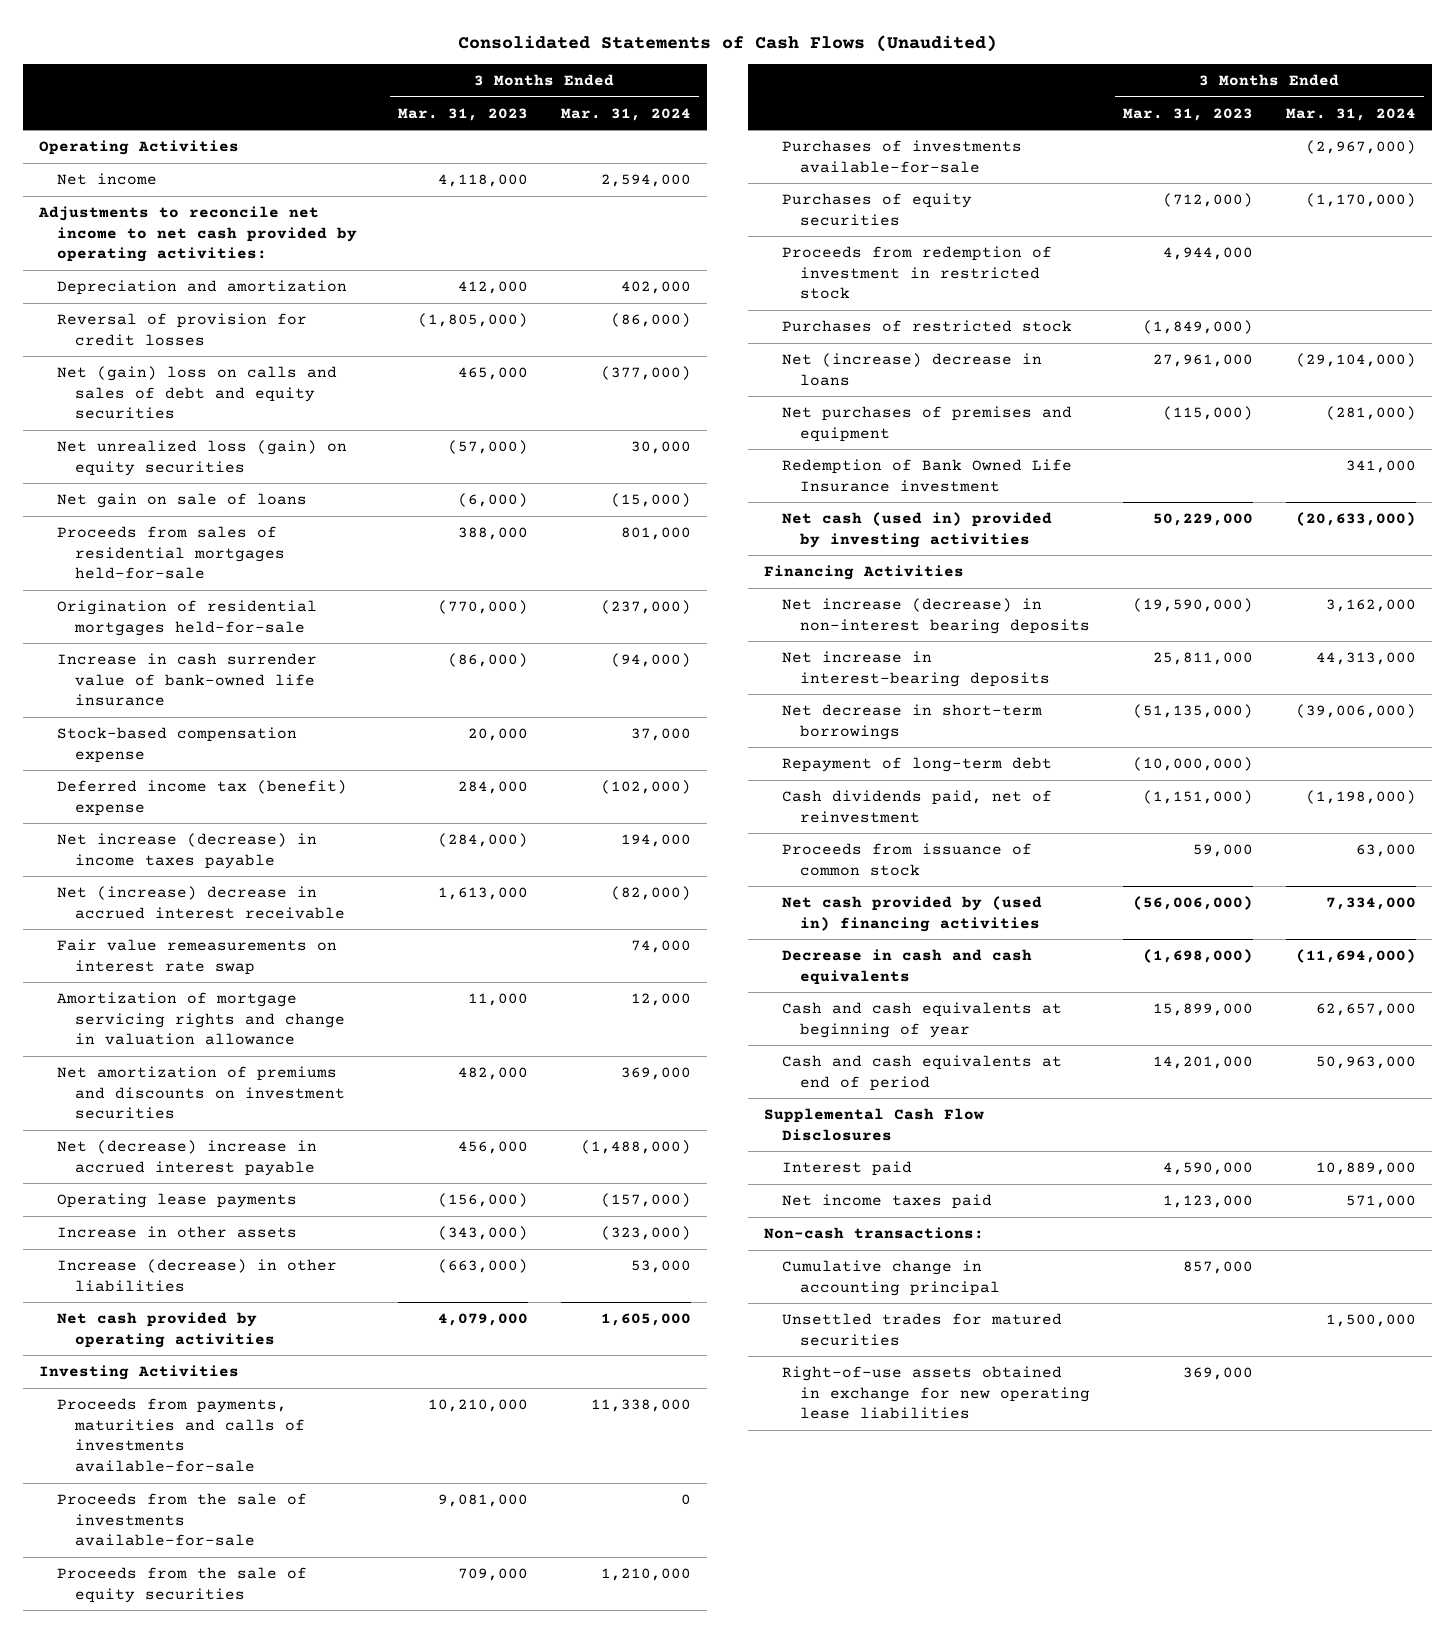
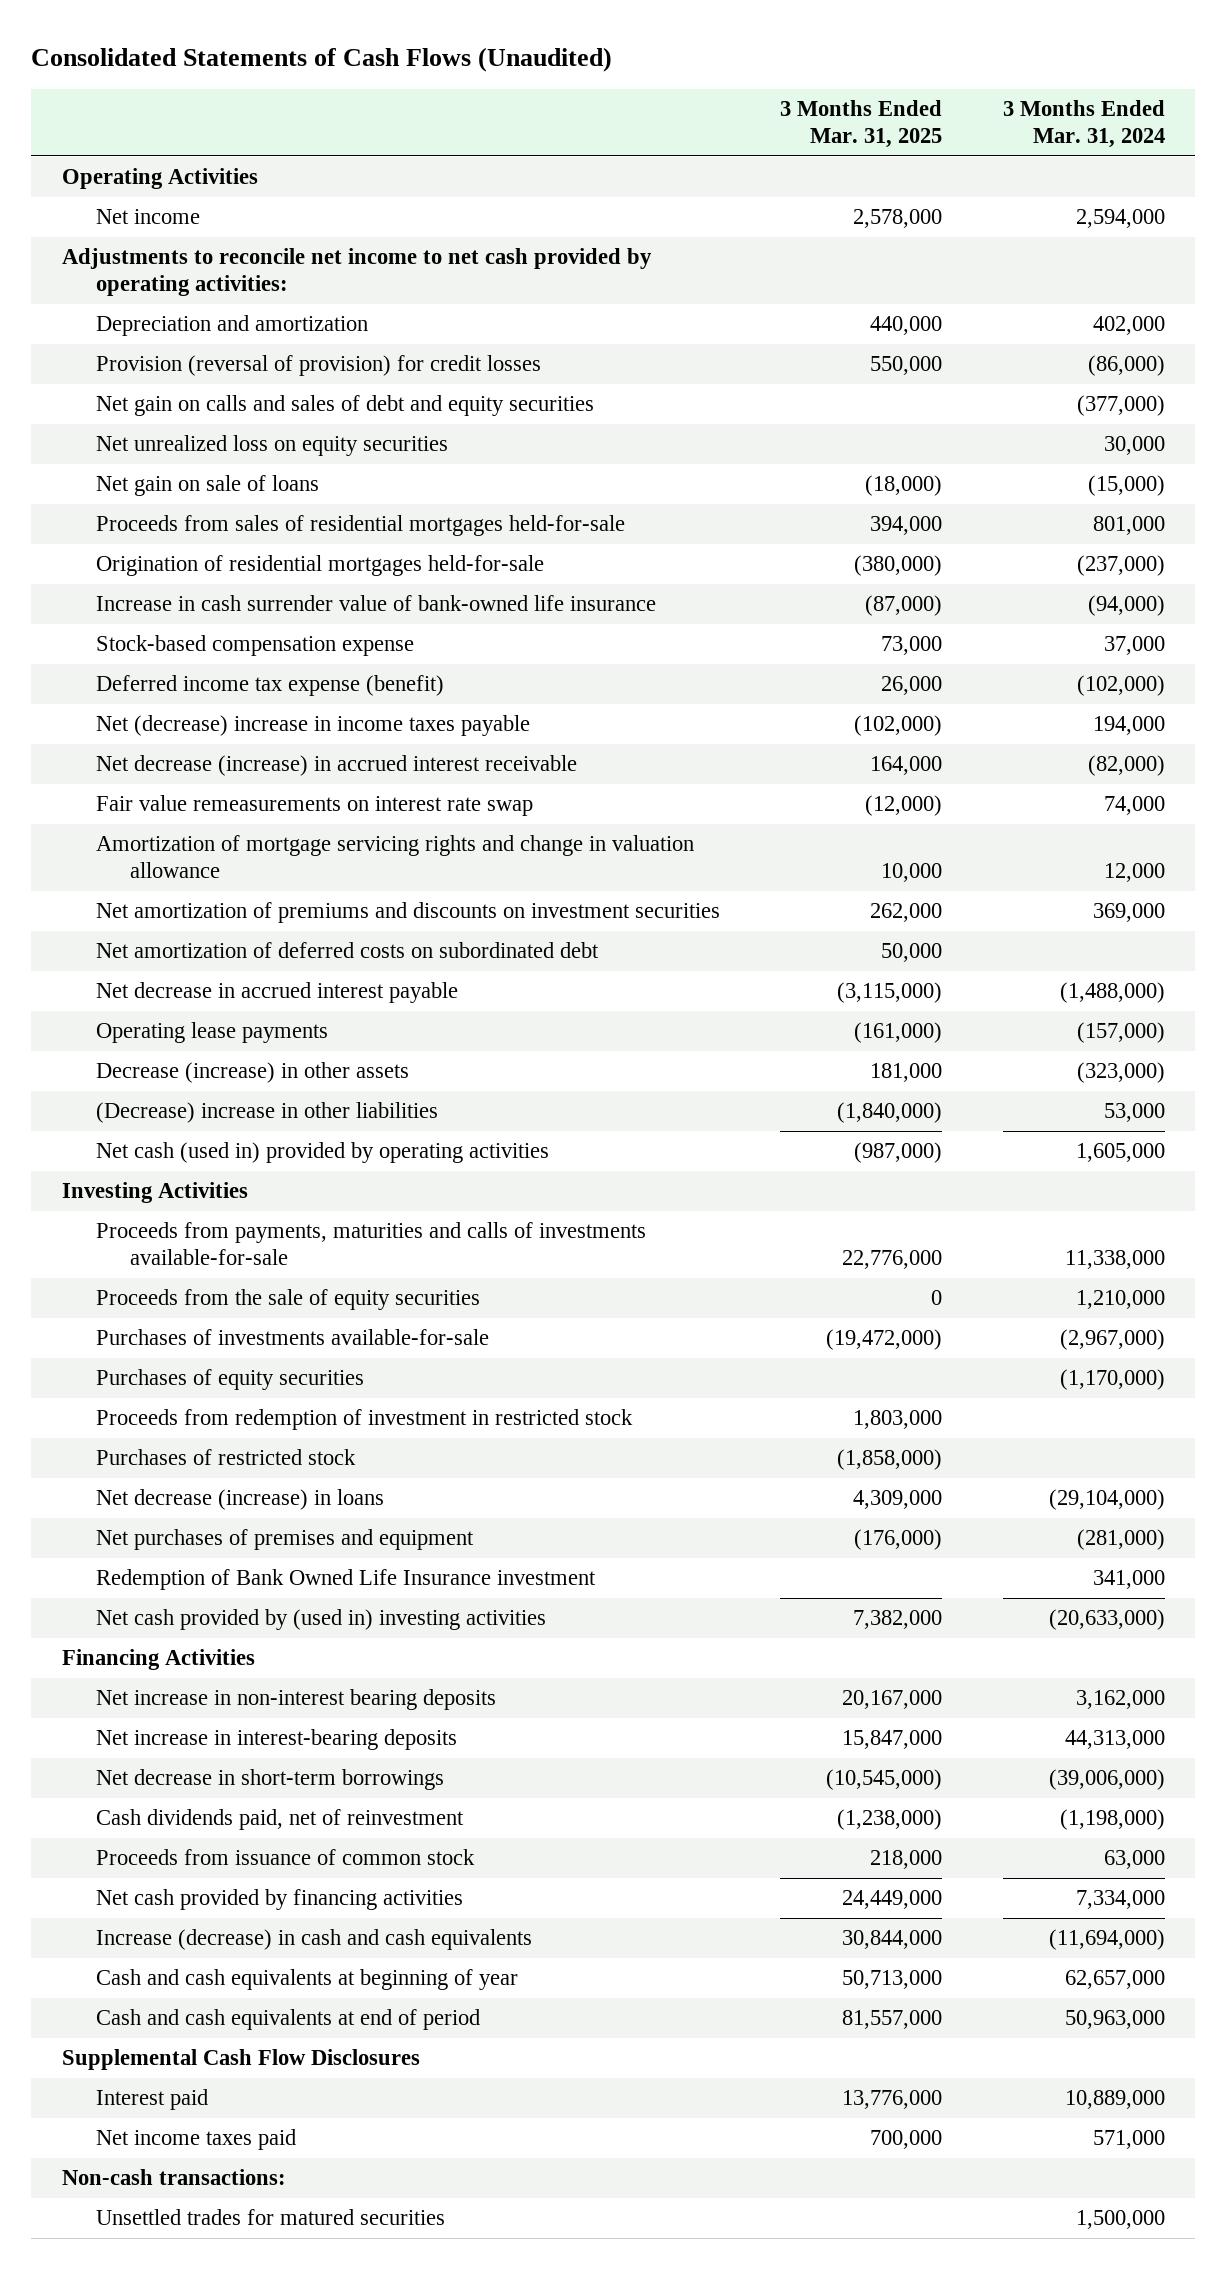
- | 3 Months Ended Mar. 31, 2023 | 3 Months Ended Mar. 31, 2024
+ | 3 Months Ended Mar. 31, 2025 | 3 Months Ended Mar. 31, 2024
- Reversal of provision for credit losses | (1,805,000) | (86,000)
- Net (gain) loss on calls and sales of debt and equity securities | 465,000 | (377,000)
- Net unrealized loss (gain) on equity securities | (57,000) | 30,000
+ Provision (reversal of provision) for credit losses | 550,000 | (86,000)
+ Net gain on calls and sales of debt and equity securities | | (377,000)
+ Net unrealized loss on equity securities | | 30,000
- Deferred income tax (benefit) expense | 284,000 | (102,000)
- Net increase (decrease) in income taxes payable | (284,000) | 194,000
- Net (increase) decrease in accrued interest receivable | 1,613,000 | (82,000)
+ Deferred income tax expense (benefit) | 26,000 | (102,000)
+ Net (decrease) increase in income taxes payable | (102,000) | 194,000
+ Net decrease (increase) in accrued interest receivable | 164,000 | (82,000)
- Net (decrease) increase in accrued interest payable | 456,000 | (1,488,000)
+ Net amortization of deferred costs on subordinated debt | 50,000 |
+ Net decrease in accrued interest payable | (3,115,000) | (1,488,000)
- Increase in other assets | (343,000) | (323,000)
- Increase (decrease) in other liabilities | (663,000) | 53,000
- Net cash provided by operating activities | 4,079,000 | 1,605,000
+ Decrease (increase) in other assets | 181,000 | (323,000)
+ (Decrease) increase in other liabilities | (1,840,000) | 53,000
+ Net cash (used in) provided by operating activities | (987,000) | 1,605,000
- Proceeds from the sale of investments available-for-sale | 9,081,000 | 0
- Net (increase) decrease in loans | 27,961,000 | (29,104,000)
+ Net decrease (increase) in loans | 4,309,000 | (29,104,000)
- Net cash (used in) provided by investing activities | 50,229,000 | (20,633,000)
+ Net cash provided by (used in) investing activities | 7,382,000 | (20,633,000)
- Net increase (decrease) in non-interest bearing deposits | (19,590,000) | 3,162,000
+ Net increase in non-interest bearing deposits | 20,167,000 | 3,162,000
- Repayment of long-term debt | (10,000,000) |
- Net cash provided by (used in) financing activities | (56,006,000) | 7,334,000
- Decrease in cash and cash equivalents | (1,698,000) | (11,694,000)
+ Net cash provided by financing activities | 24,449,000 | 7,334,000
+ Increase (decrease) in cash and cash equivalents | 30,844,000 | (11,694,000)
- Cumulative change in accounting principal | 857,000 |
- Right-of-use assets obtained in exchange for new operating lease liabilities | 369,000 |

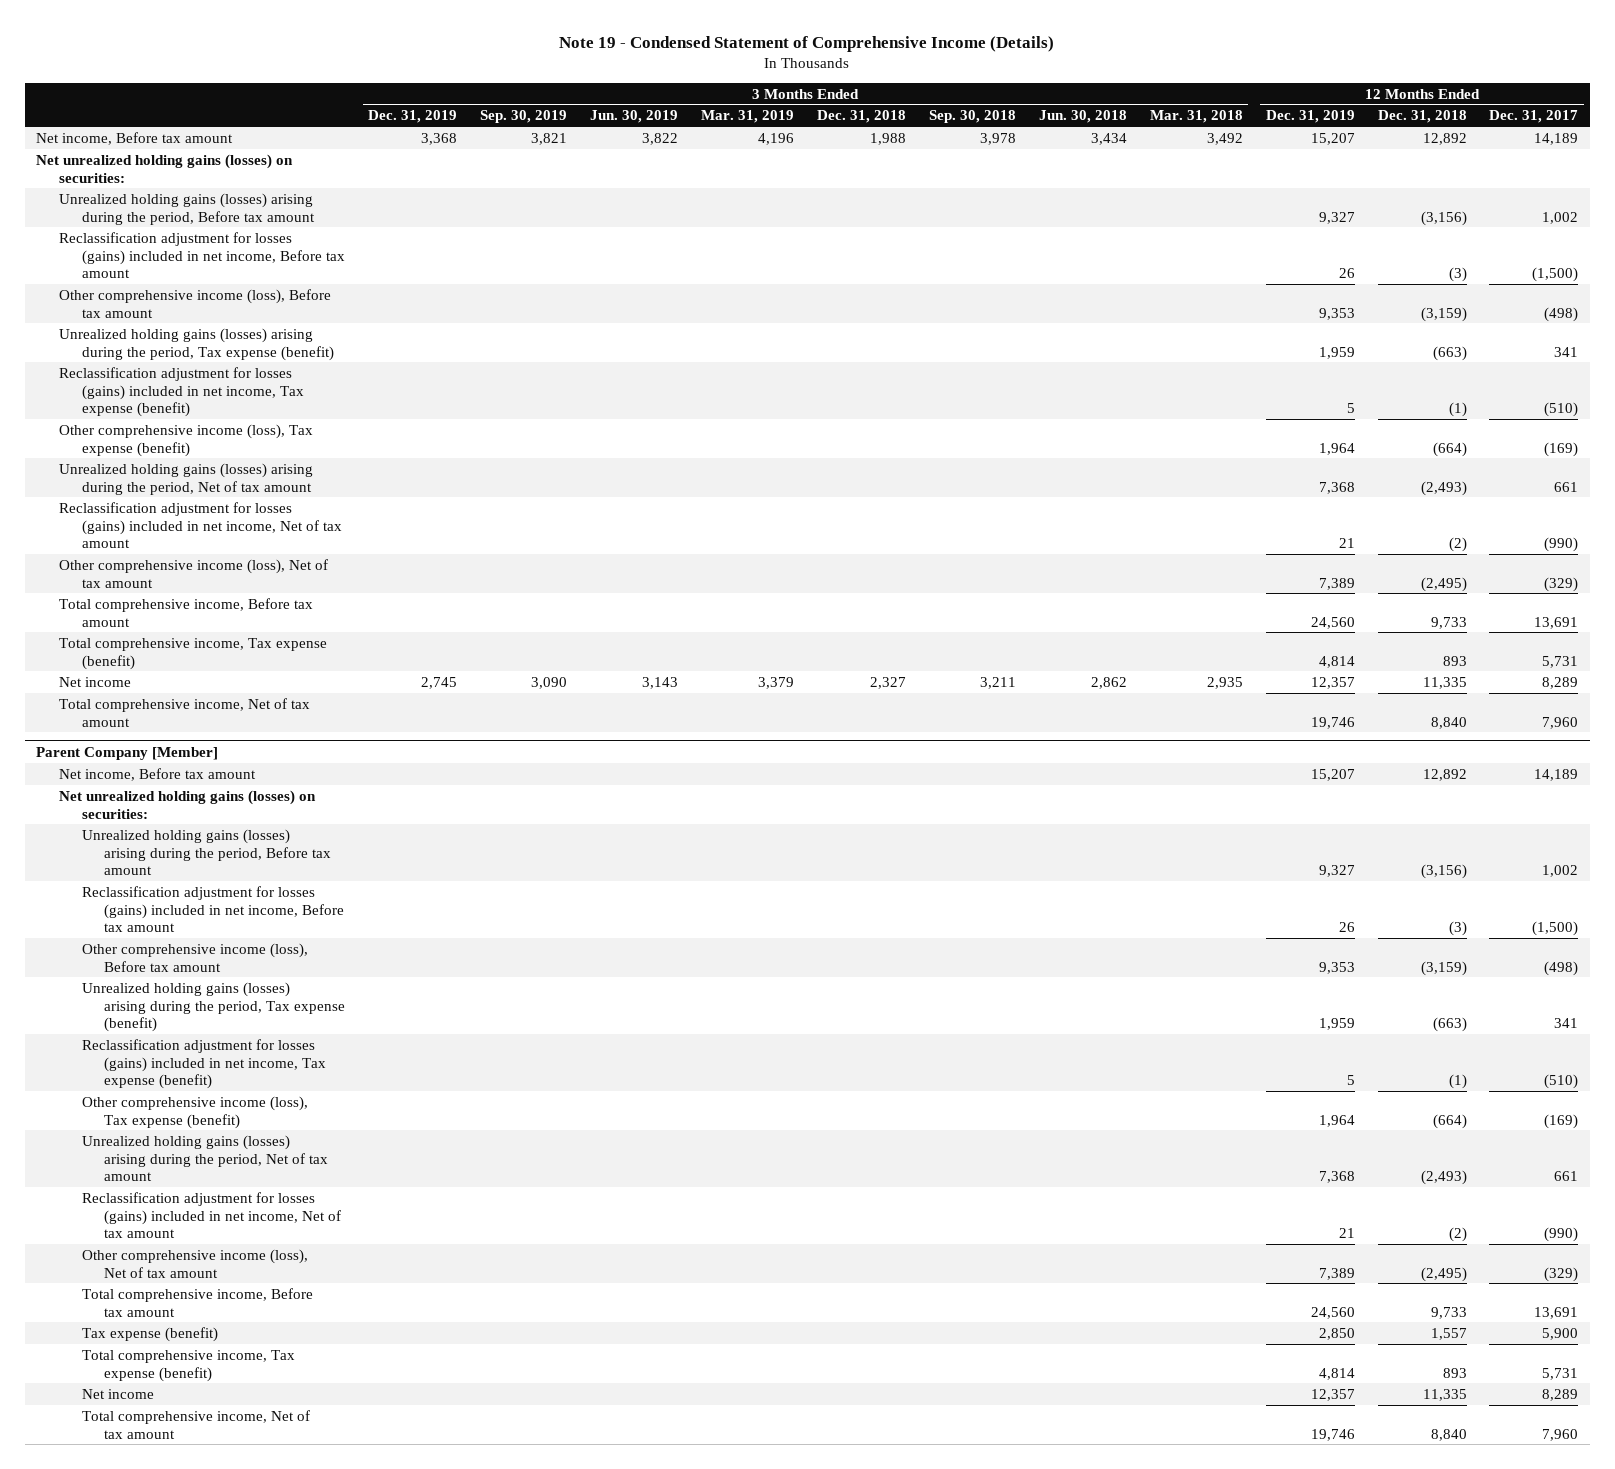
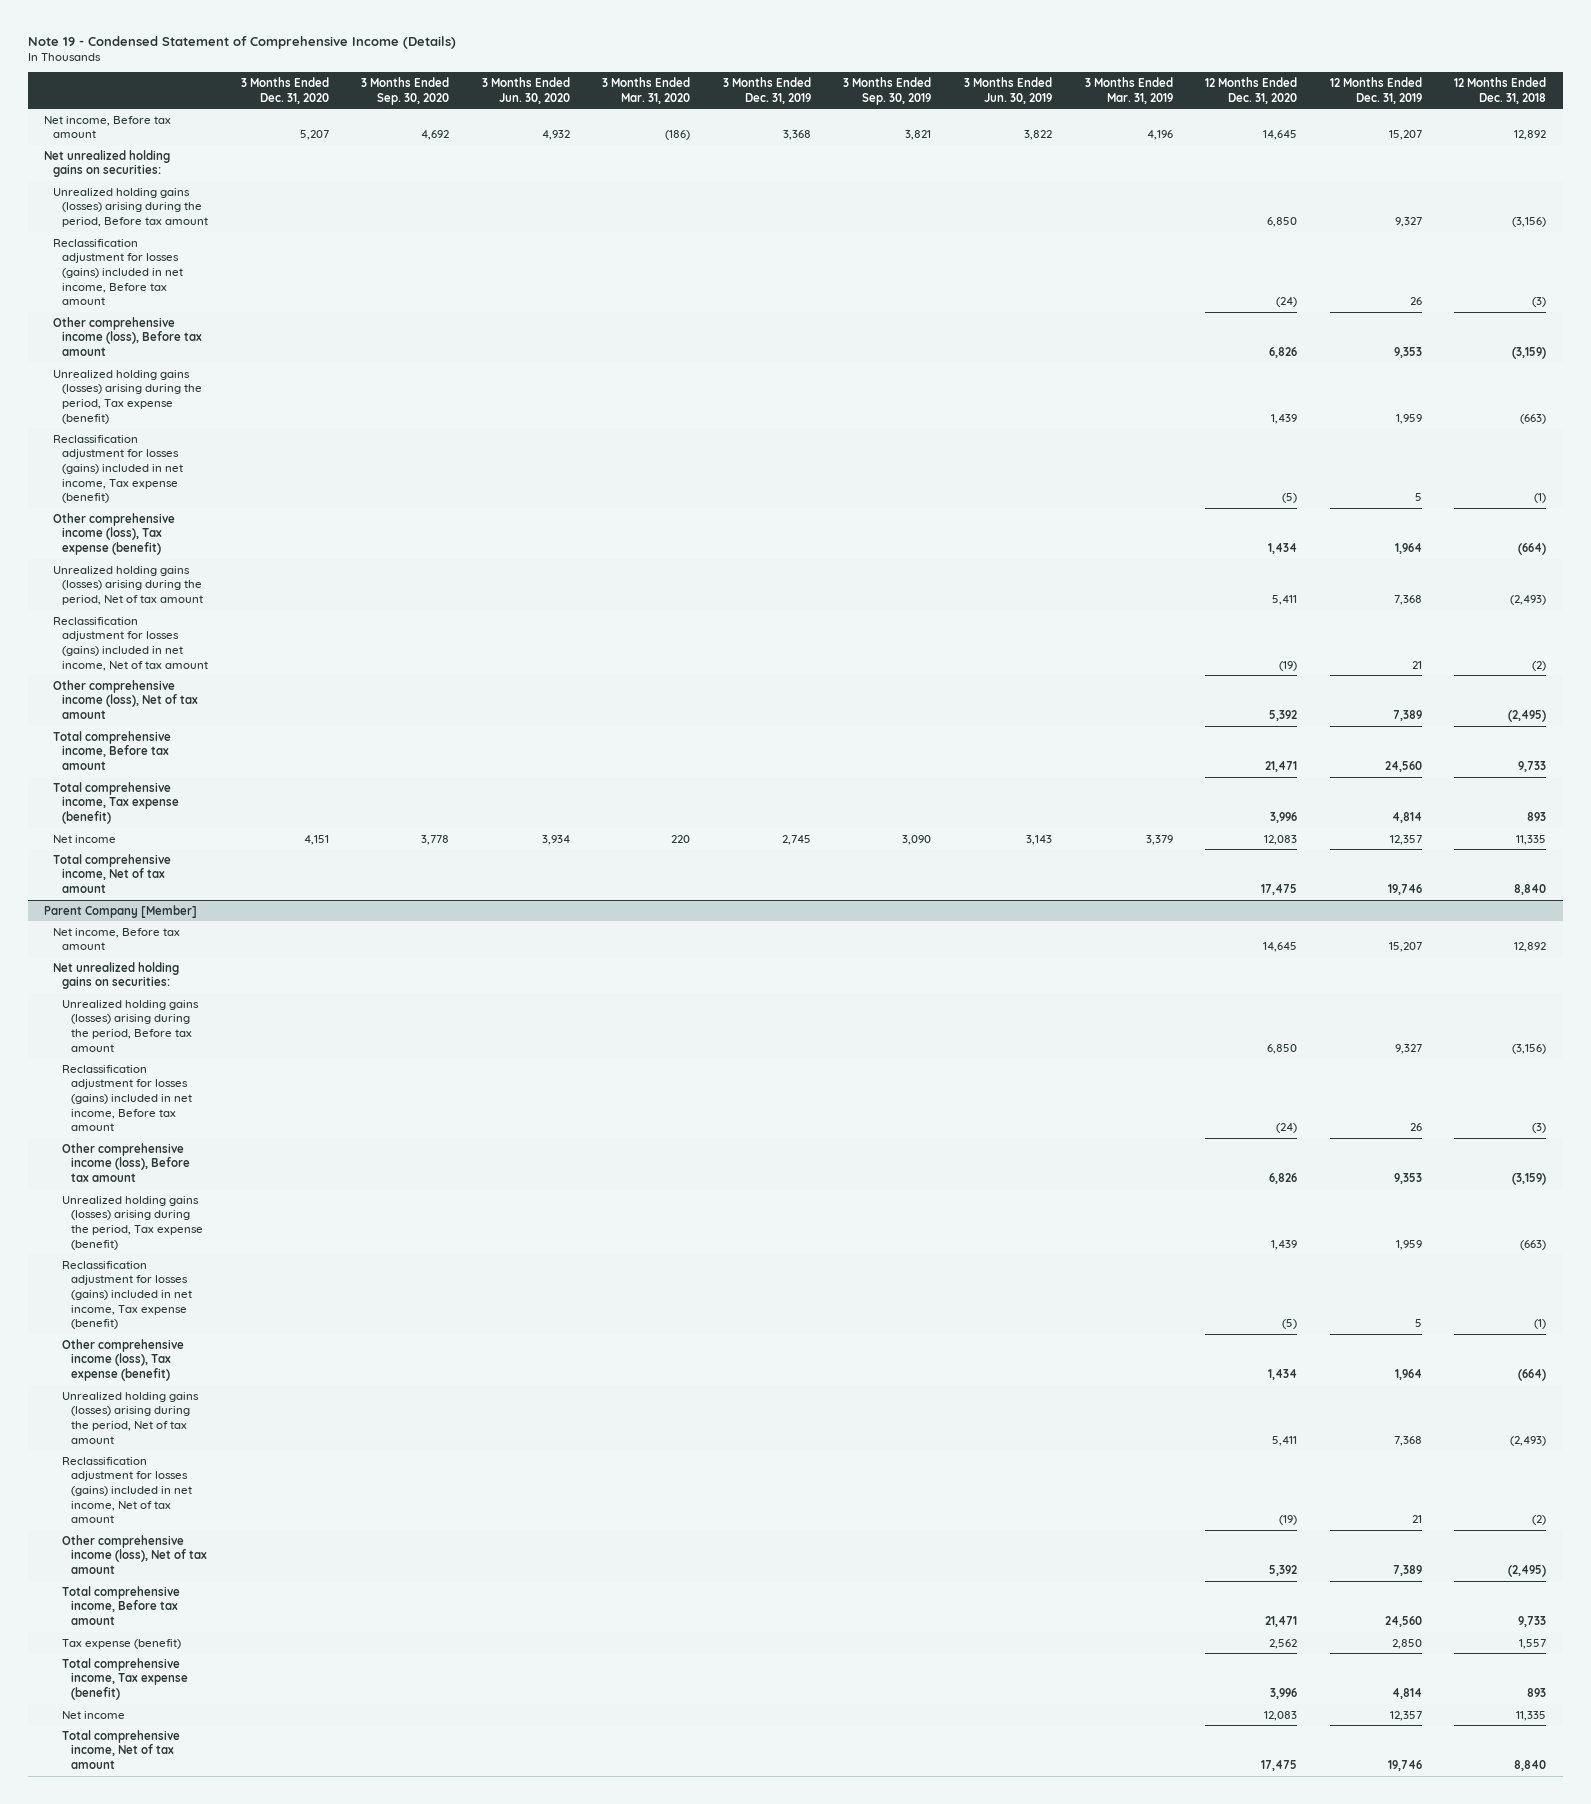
- | 3 Months Ended Dec. 31, 2019 | 3 Months Ended Sep. 30, 2019 | 3 Months Ended Jun. 30, 2019 | 3 Months Ended Mar. 31, 2019 | 3 Months Ended Dec. 31, 2018 | 3 Months Ended Sep. 30, 2018 | 3 Months Ended Jun. 30, 2018 | 3 Months Ended Mar. 31, 2018 | 12 Months Ended Dec. 31, 2019 | 12 Months Ended Dec. 31, 2018 | 12 Months Ended Dec. 31, 2017
+ | 3 Months Ended Dec. 31, 2020 | 3 Months Ended Sep. 30, 2020 | 3 Months Ended Jun. 30, 2020 | 3 Months Ended Mar. 31, 2020 | 3 Months Ended Dec. 31, 2019 | 3 Months Ended Sep. 30, 2019 | 3 Months Ended Jun. 30, 2019 | 3 Months Ended Mar. 31, 2019 | 12 Months Ended Dec. 31, 2020 | 12 Months Ended Dec. 31, 2019 | 12 Months Ended Dec. 31, 2018
- Net unrealized holding gains (losses) on securities:
+ Net unrealized holding gains on securities:
@ Parent Company [Member]
- Net unrealized holding gains (losses) on securities:
+ Net unrealized holding gains on securities:

